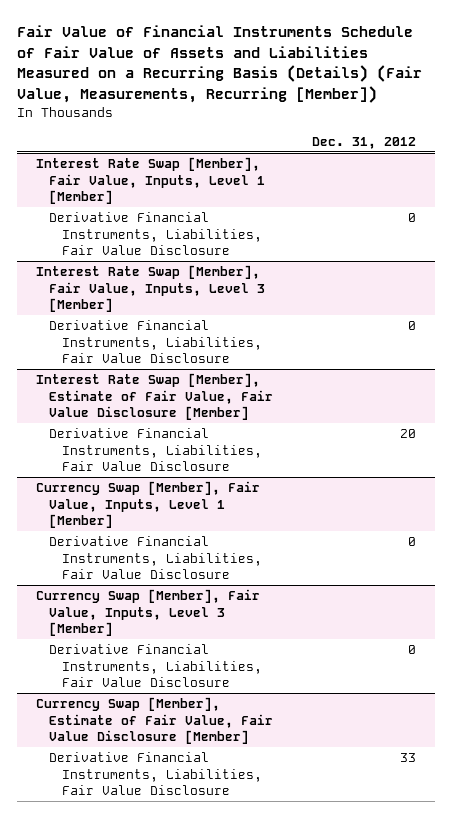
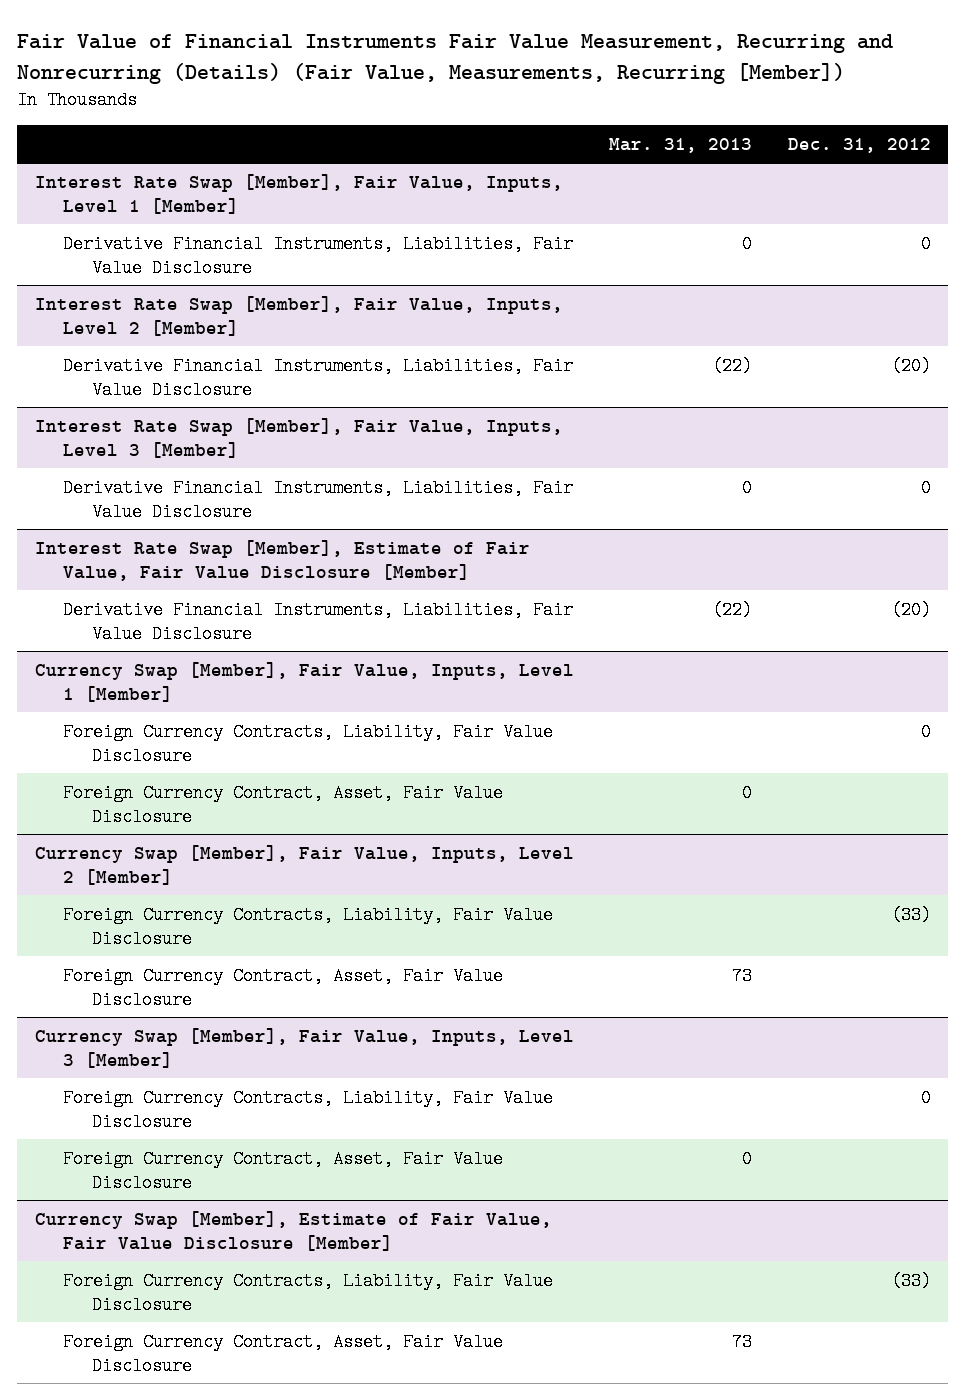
- Fair Value of Financial Instruments Schedule of Fair Value of Assets and Liabilities Measured on a Recurring Basis (Details) (Fair Value, Measurements, Recurring [Member])
+ Fair Value of Financial Instruments Fair Value Measurement, Recurring and Nonrecurring (Details) (Fair Value, Measurements, Recurring [Member])
- | Dec. 31, 2012
+ | Mar. 31, 2013 | Dec. 31, 2012
+ Interest Rate Swap [Member], Fair Value, Inputs, Level 2 [Member]
+ Derivative Financial Instruments, Liabilities, Fair Value Disclosure | (22) | (20)
@ Interest Rate Swap [Member], Estimate of Fair Value, Fair Value Disclosure [Member]
- Derivative Financial Instruments, Liabilities, Fair Value Disclosure | 20
+ Derivative Financial Instruments, Liabilities, Fair Value Disclosure | (22) | (20)
@ Currency Swap [Member], Fair Value, Inputs, Level 1 [Member]
- Derivative Financial Instruments, Liabilities, Fair Value Disclosure | 0
+ Foreign Currency Contracts, Liability, Fair Value Disclosure | | 0
+ Foreign Currency Contract, Asset, Fair Value Disclosure | 0 |
+ Currency Swap [Member], Fair Value, Inputs, Level 2 [Member]
+ Foreign Currency Contracts, Liability, Fair Value Disclosure | | (33)
+ Foreign Currency Contract, Asset, Fair Value Disclosure | 73 |
@ Currency Swap [Member], Fair Value, Inputs, Level 3 [Member]
- Derivative Financial Instruments, Liabilities, Fair Value Disclosure | 0
+ Foreign Currency Contracts, Liability, Fair Value Disclosure | | 0
+ Foreign Currency Contract, Asset, Fair Value Disclosure | 0 |
@ Currency Swap [Member], Estimate of Fair Value, Fair Value Disclosure [Member]
- Derivative Financial Instruments, Liabilities, Fair Value Disclosure | 33
+ Foreign Currency Contracts, Liability, Fair Value Disclosure | | (33)
+ Foreign Currency Contract, Asset, Fair Value Disclosure | 73 |

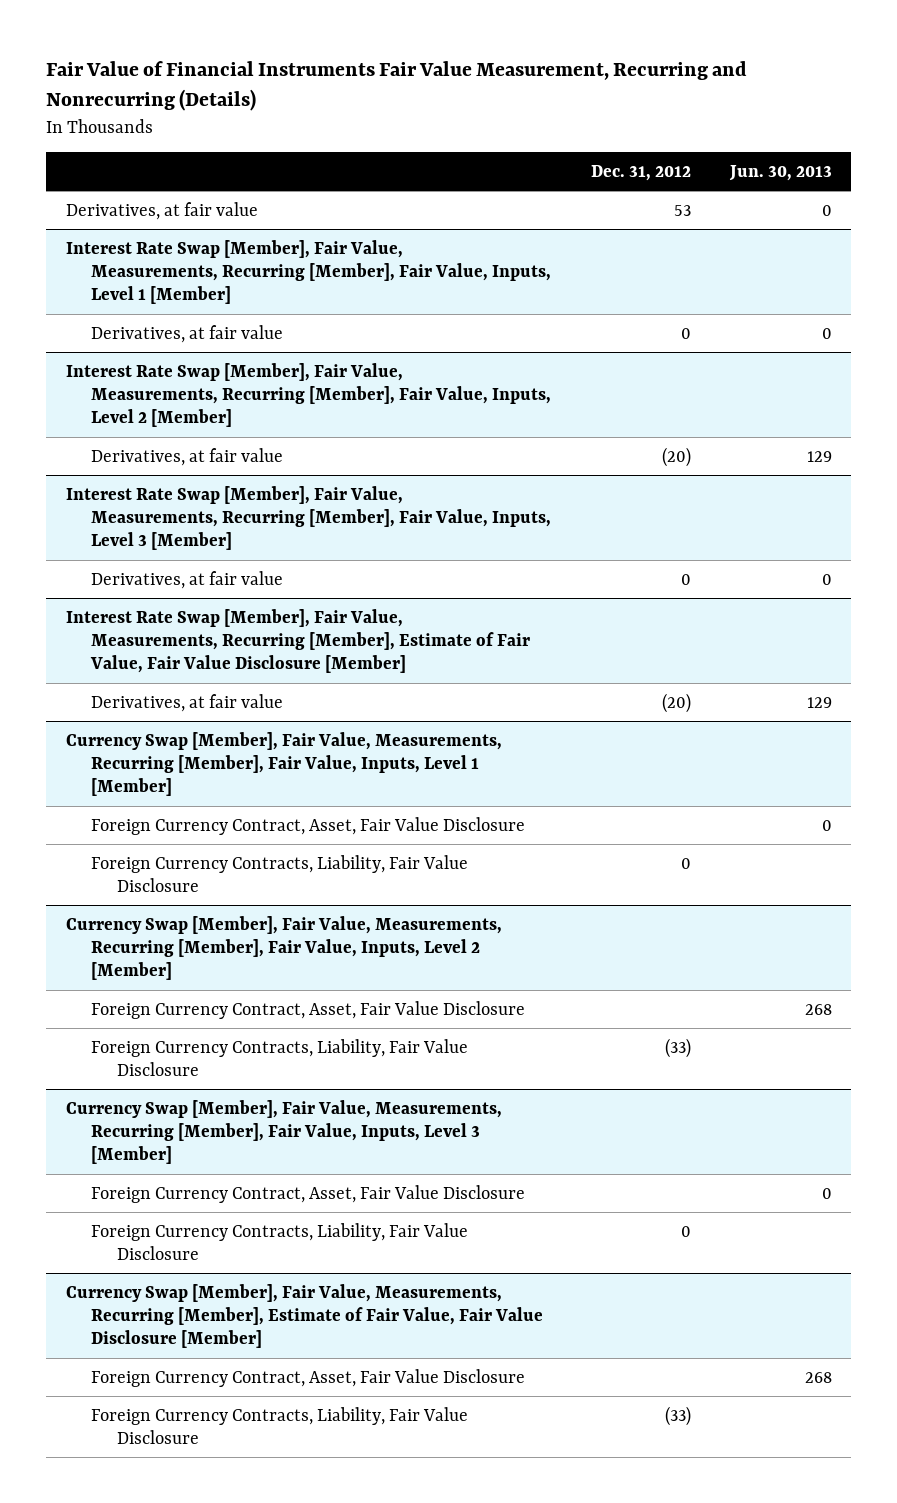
- Fair Value of Financial Instruments Fair Value Measurement, Recurring and Nonrecurring (Details) (Fair Value, Measurements, Recurring [Member])
+ Fair Value of Financial Instruments Fair Value Measurement, Recurring and Nonrecurring (Details)
- | Mar. 31, 2013 | Dec. 31, 2012
+ | Dec. 31, 2012 | Jun. 30, 2013
- Interest Rate Swap [Member], Fair Value, Inputs, Level 1 [Member]
- Derivative Financial Instruments, Liabilities, Fair Value Disclosure | 0 | 0
- Interest Rate Swap [Member], Fair Value, Inputs, Level 2 [Member]
- Derivative Financial Instruments, Liabilities, Fair Value Disclosure | (22) | (20)
- Interest Rate Swap [Member], Fair Value, Inputs, Level 3 [Member]
- Derivative Financial Instruments, Liabilities, Fair Value Disclosure | 0 | 0
- Interest Rate Swap [Member], Estimate of Fair Value, Fair Value Disclosure [Member]
- Derivative Financial Instruments, Liabilities, Fair Value Disclosure | (22) | (20)
- Currency Swap [Member], Fair Value, Inputs, Level 1 [Member]
+ Derivatives, at fair value | 53 | 0
+ Interest Rate Swap [Member], Fair Value, Measurements, Recurring [Member], Fair Value, Inputs, Level 1 [Member]
+ Derivatives, at fair value | 0 | 0
+ Interest Rate Swap [Member], Fair Value, Measurements, Recurring [Member], Fair Value, Inputs, Level 2 [Member]
+ Derivatives, at fair value | (20) | 129
+ Interest Rate Swap [Member], Fair Value, Measurements, Recurring [Member], Fair Value, Inputs, Level 3 [Member]
+ Derivatives, at fair value | 0 | 0
+ Interest Rate Swap [Member], Fair Value, Measurements, Recurring [Member], Estimate of Fair Value, Fair Value Disclosure [Member]
+ Derivatives, at fair value | (20) | 129
+ Currency Swap [Member], Fair Value, Measurements, Recurring [Member], Fair Value, Inputs, Level 1 [Member]
+ Foreign Currency Contract, Asset, Fair Value Disclosure | | 0
+ Currency Swap [Member], Fair Value, Measurements, Recurring [Member], Fair Value, Inputs, Level 2 [Member]
- Currency Swap [Member], Fair Value, Inputs, Level 2 [Member]
+ Currency Swap [Member], Fair Value, Measurements, Recurring [Member], Fair Value, Inputs, Level 3 [Member]
- Currency Swap [Member], Fair Value, Inputs, Level 3 [Member]
+ Currency Swap [Member], Fair Value, Measurements, Recurring [Member], Estimate of Fair Value, Fair Value Disclosure [Member]
- Currency Swap [Member], Estimate of Fair Value, Fair Value Disclosure [Member]
- Foreign Currency Contract, Asset, Fair Value Disclosure | 73 |

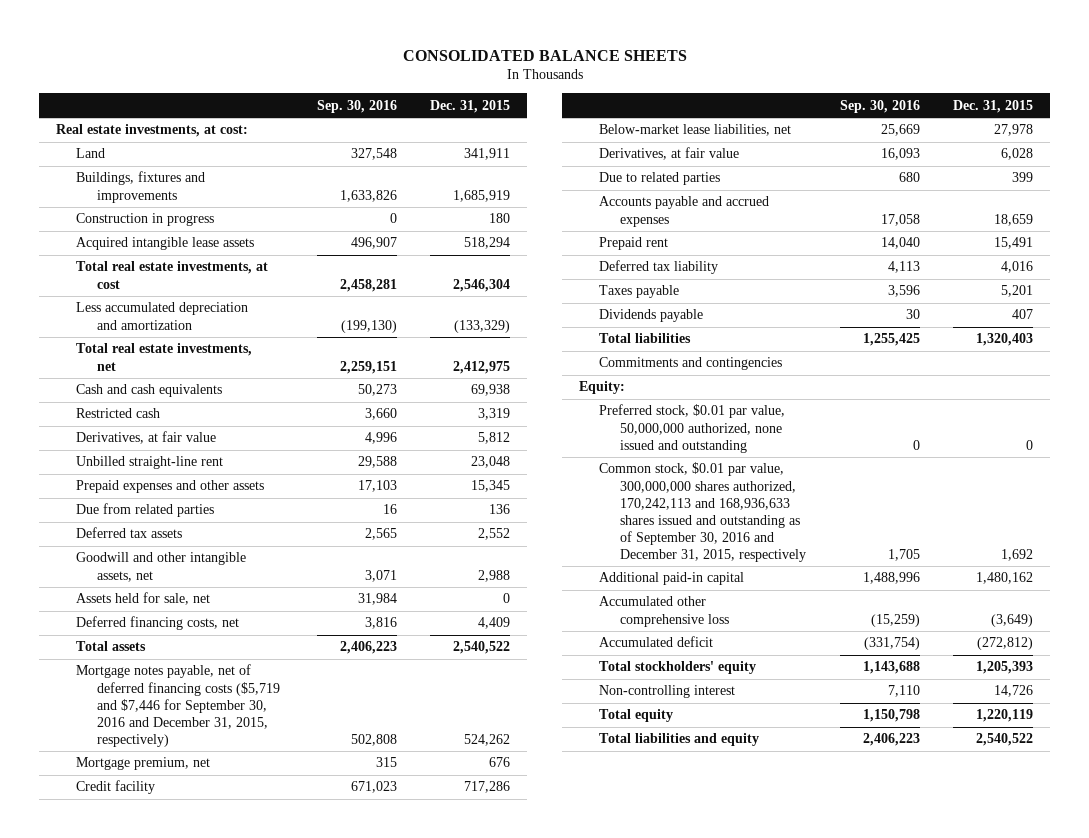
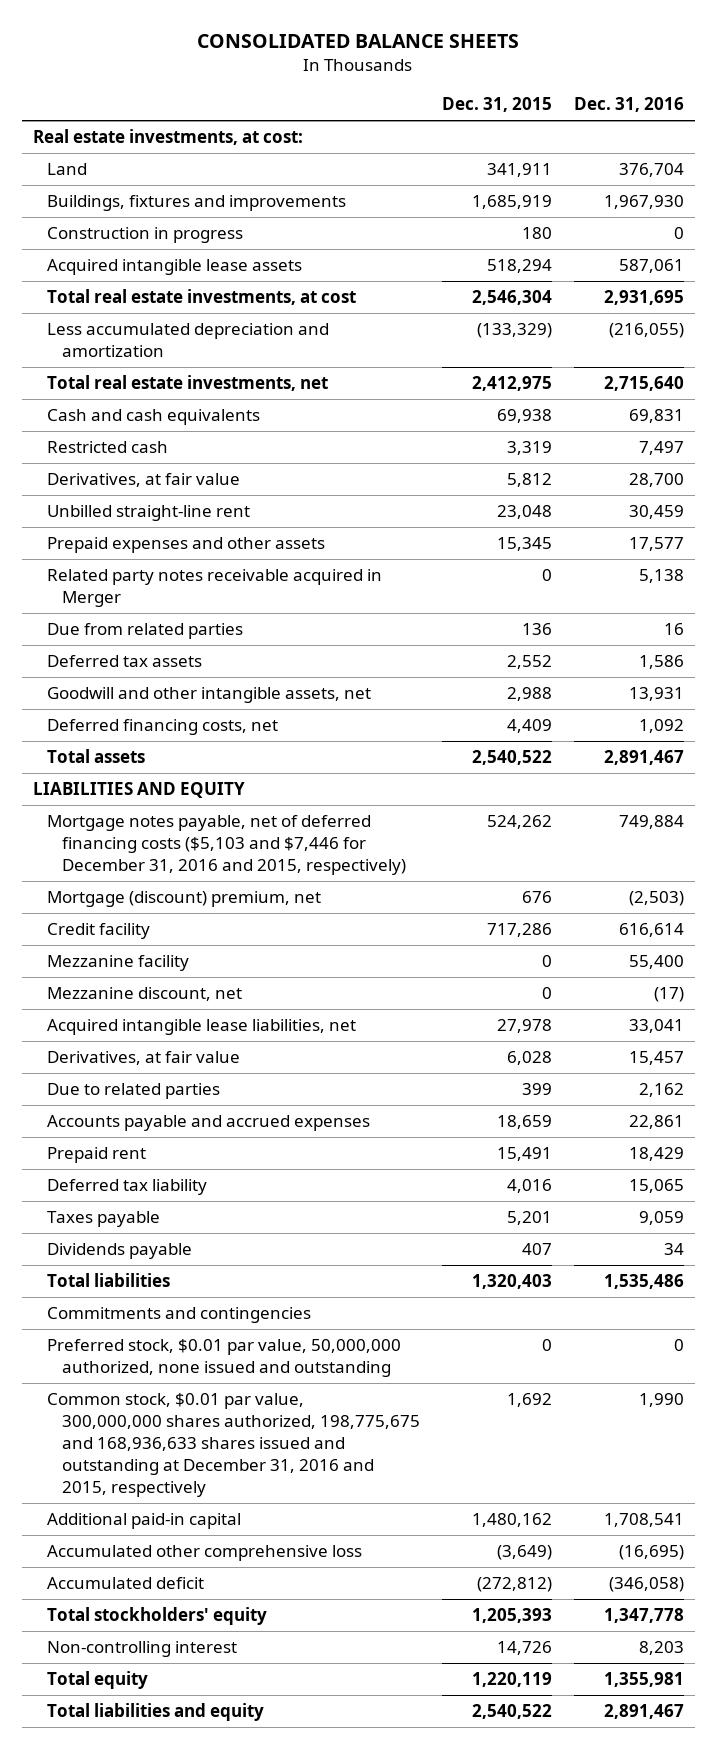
- | Sep. 30, 2016 | Dec. 31, 2015
+ | Dec. 31, 2015 | Dec. 31, 2016
+ Related party notes receivable acquired in Merger | 0 | 5,138
- Assets held for sale, net | 31,984 | 0
- Mortgage notes payable, net of deferred financing costs ($5,719 and $7,446 for September 30, 2016 and December 31, 2015, respectively) | 502,808 | 524,262
- Mortgage premium, net | 315 | 676
+ LIABILITIES AND EQUITY
+ Mortgage notes payable, net of deferred financing costs ($5,103 and $7,446 for December 31, 2016 and 2015, respectively) | 524,262 | 749,884
+ Mortgage (discount) premium, net | 676 | (2,503)
- Below-market lease liabilities, net | 25,669 | 27,978
+ Mezzanine facility | 0 | 55,400
+ Mezzanine discount, net | 0 | (17)
+ Acquired intangible lease liabilities, net | 27,978 | 33,041
- Equity:
- Common stock, $0.01 par value, 300,000,000 shares authorized, 170,242,113 and 168,936,633 shares issued and outstanding as of September 30, 2016 and December 31, 2015, respectively | 1,705 | 1,692
+ Common stock, $0.01 par value, 300,000,000 shares authorized, 198,775,675 and 168,936,633 shares issued and outstanding at December 31, 2016 and 2015, respectively | 1,692 | 1,990

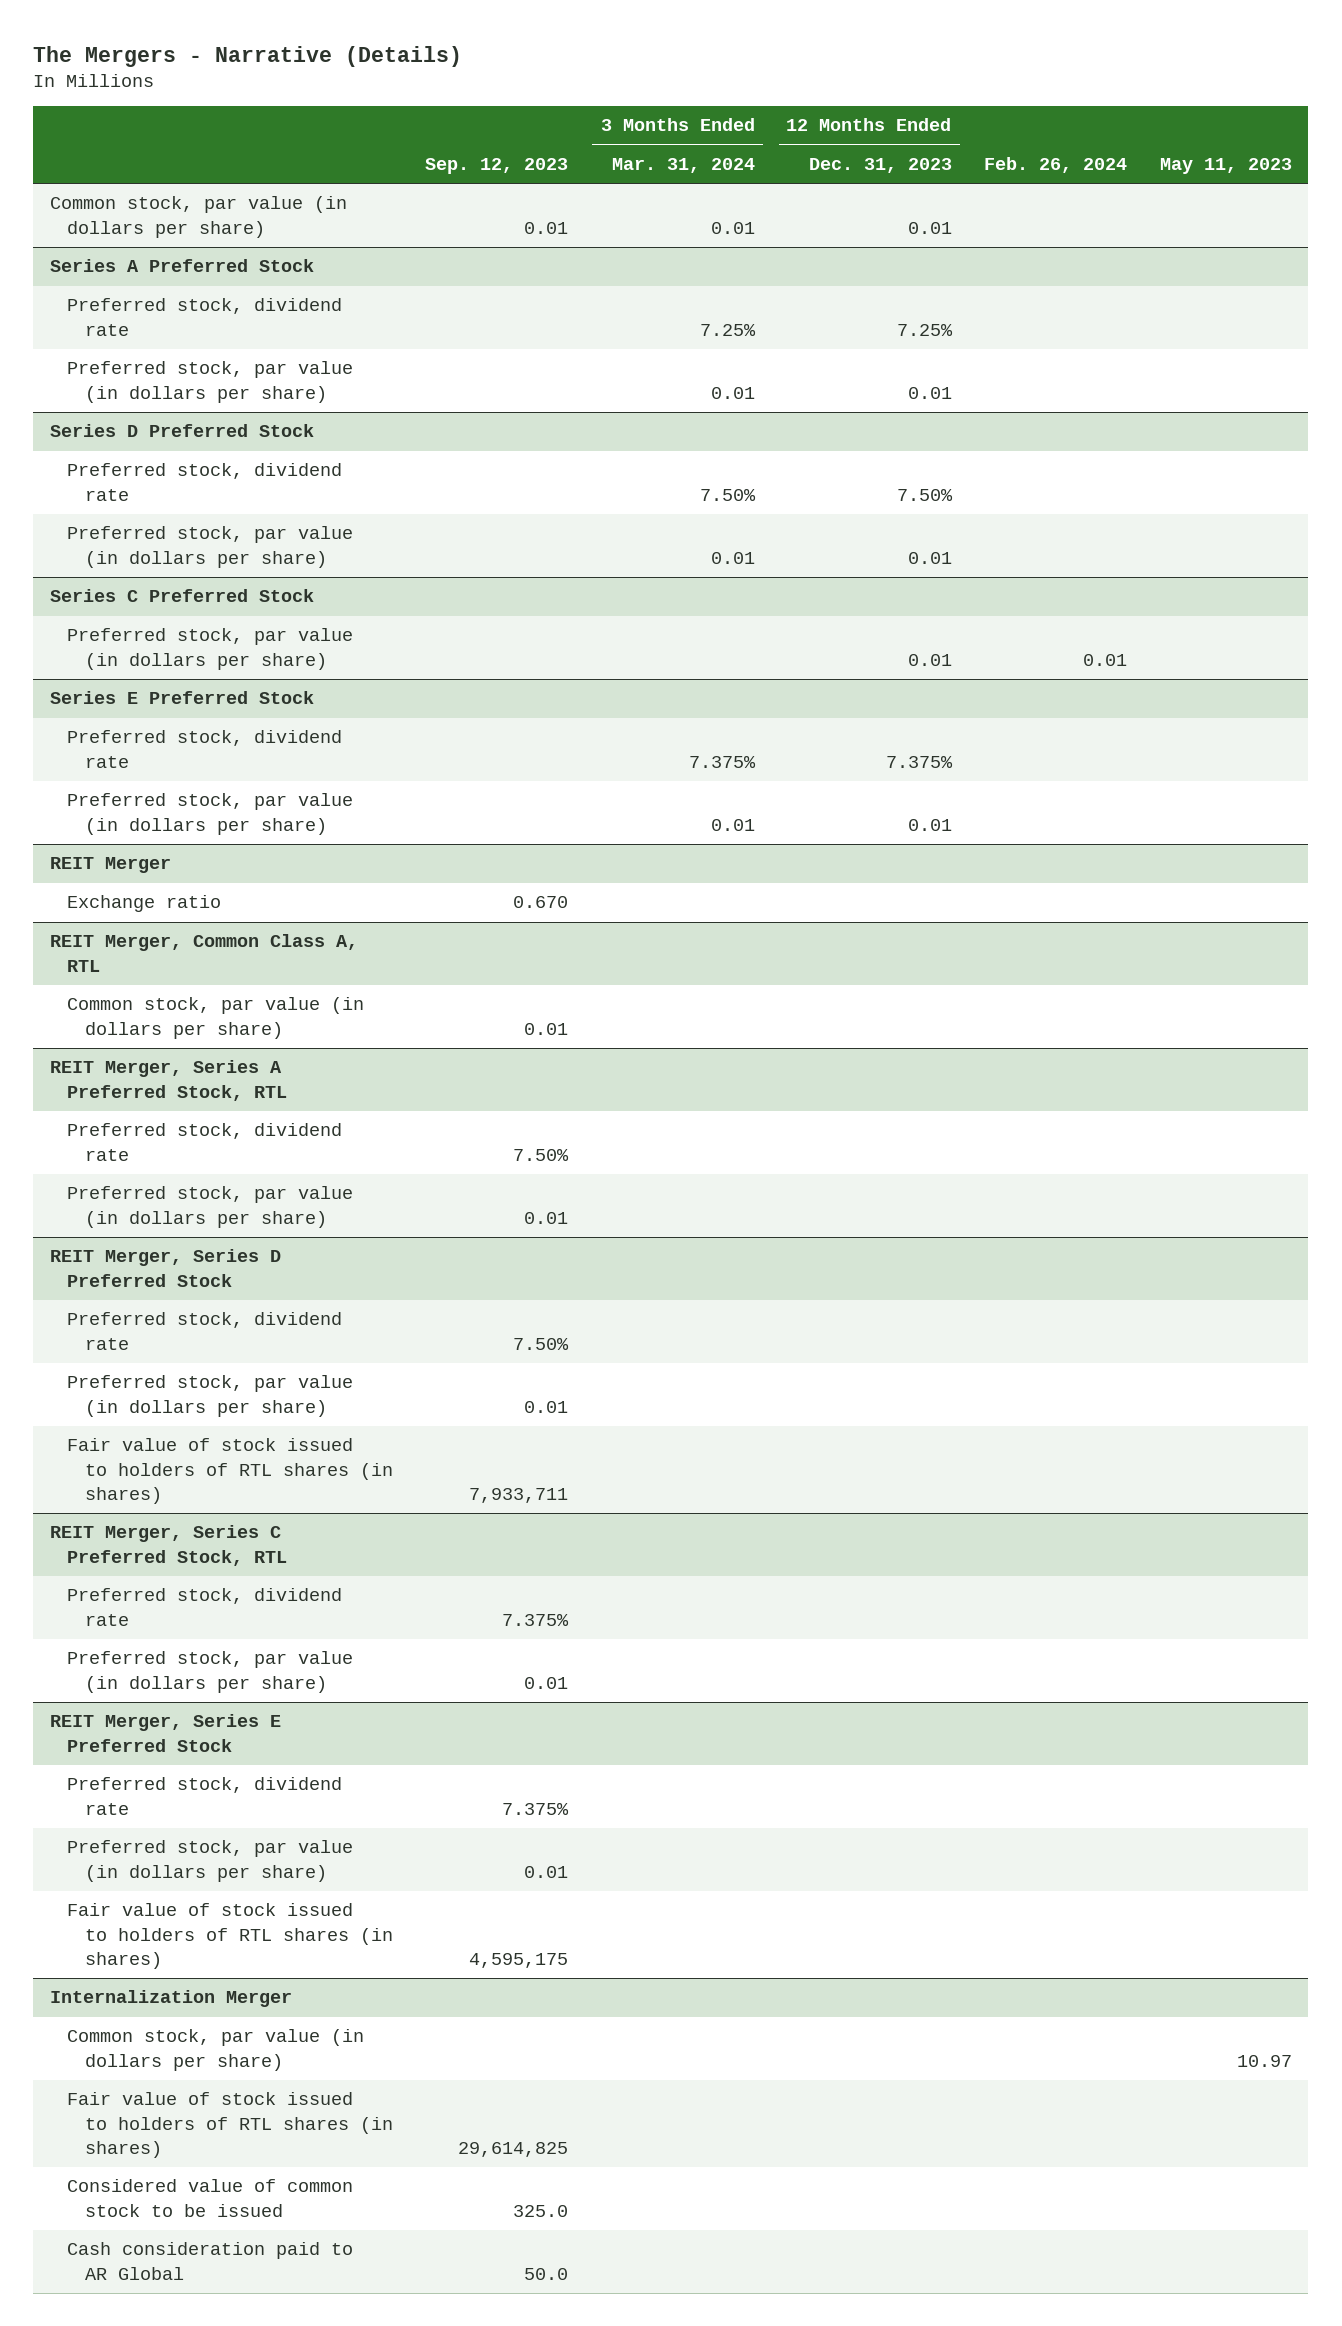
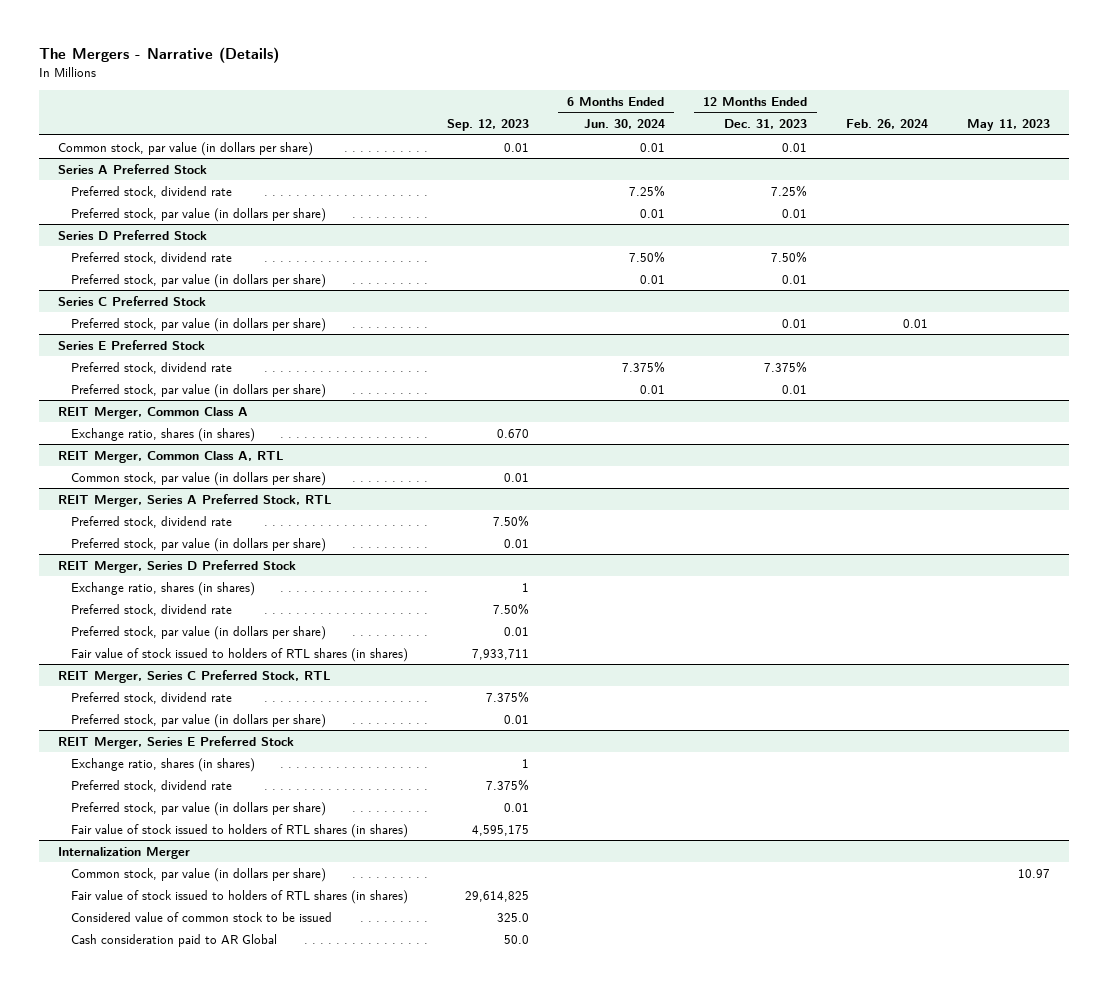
- | Sep. 12, 2023 | 3 Months Ended Mar. 31, 2024 | 12 Months Ended Dec. 31, 2023 | Feb. 26, 2024 | May 11, 2023
+ | Sep. 12, 2023 | 6 Months Ended Jun. 30, 2024 | 12 Months Ended Dec. 31, 2023 | Feb. 26, 2024 | May 11, 2023
- REIT Merger
- Exchange ratio | 0.670 | | | |
+ REIT Merger, Common Class A
+ Exchange ratio, shares (in shares) | 0.670 | | | |
@ REIT Merger, Series D Preferred Stock
+ Exchange ratio, shares (in shares) | 1 | | | |
@ REIT Merger, Series E Preferred Stock
+ Exchange ratio, shares (in shares) | 1 | | | |

